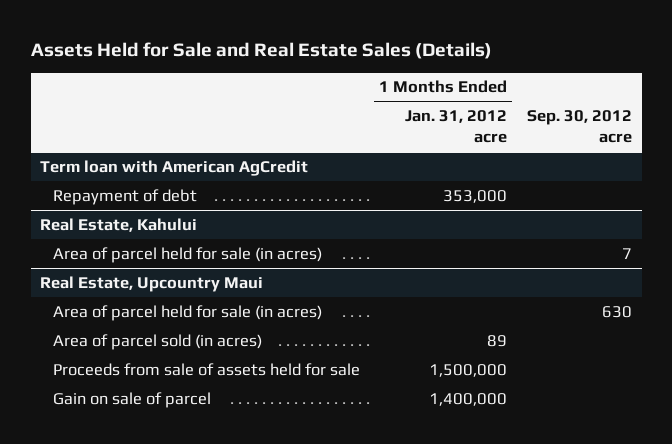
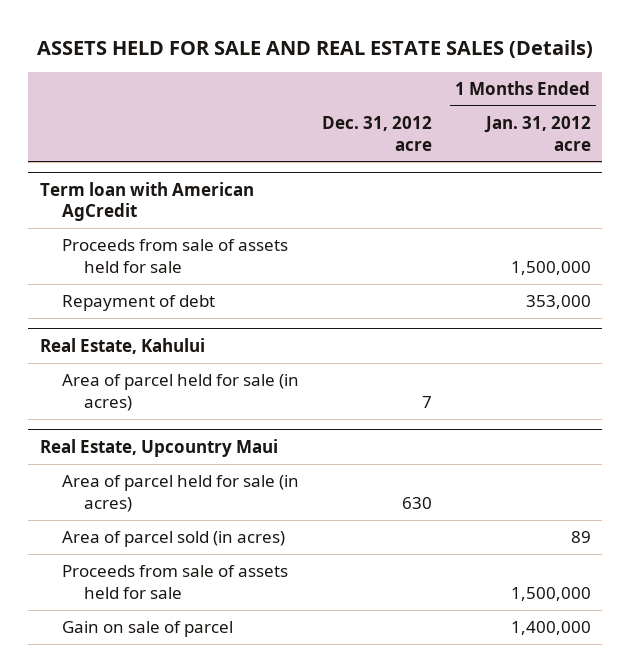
- Assets Held for Sale and Real Estate Sales (Details)
+ ASSETS HELD FOR SALE AND REAL ESTATE SALES (Details)
- | 1 Months Ended Jan. 31, 2012 acre | Sep. 30, 2012 acre
+ | Dec. 31, 2012 acre | 1 Months Ended Jan. 31, 2012 acre
@ Term loan with American AgCredit
+ Proceeds from sale of assets held for sale | | 1,500,000

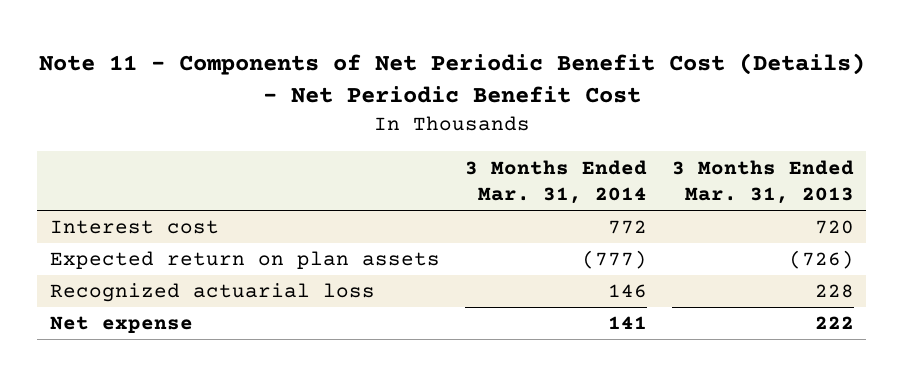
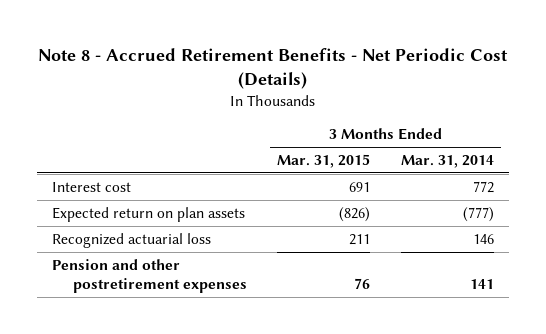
- Note 11 - Components of Net Periodic Benefit Cost (Details) - Net Periodic Benefit Cost
+ Note 8 - Accrued Retirement Benefits - Net Periodic Cost (Details)
- | 3 Months Ended Mar. 31, 2014 | 3 Months Ended Mar. 31, 2013
+ | 3 Months Ended Mar. 31, 2015 | 3 Months Ended Mar. 31, 2014
- Net expense | 141 | 222
+ Pension and other postretirement expenses | 76 | 141

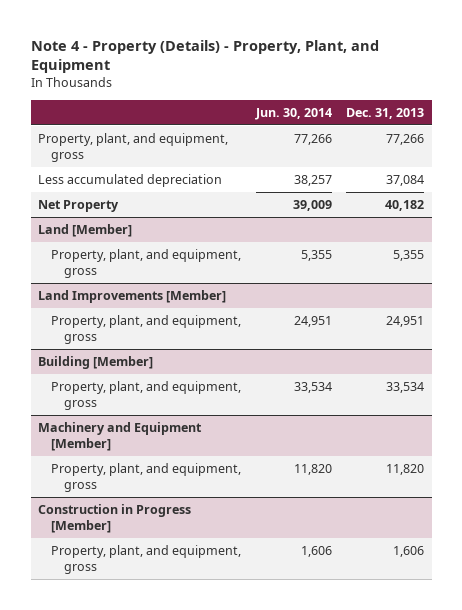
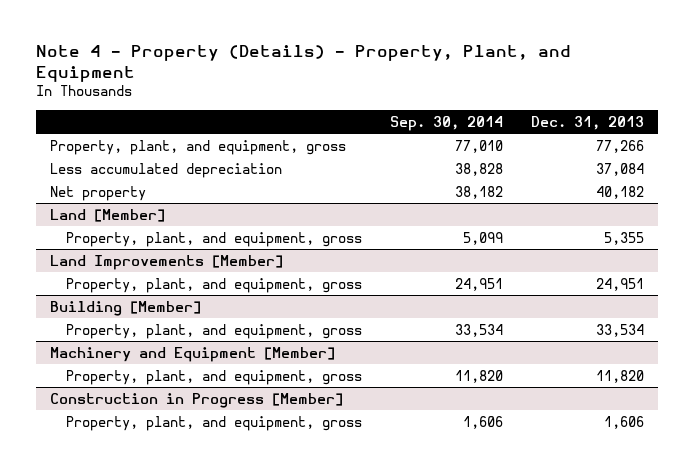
- | Jun. 30, 2014 | Dec. 31, 2013
+ | Sep. 30, 2014 | Dec. 31, 2013
- Net Property | 39,009 | 40,182
+ Net property | 38,182 | 40,182

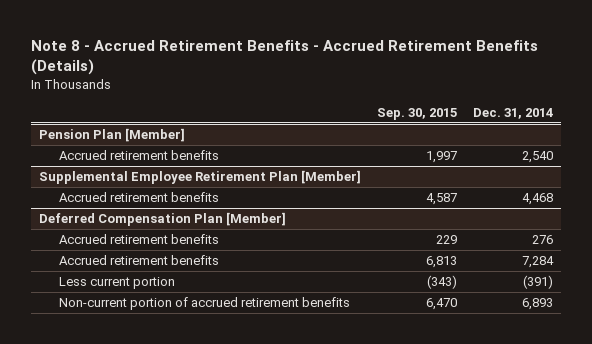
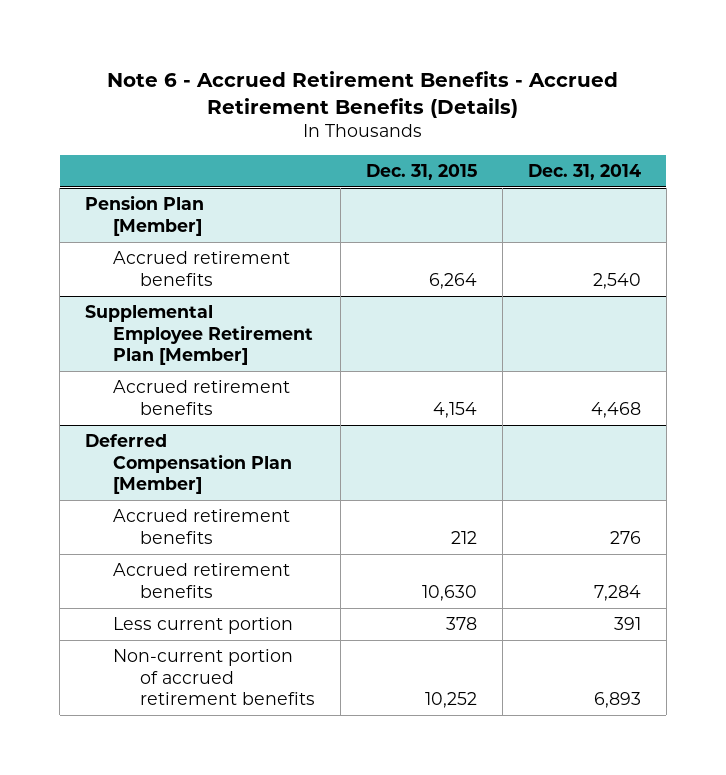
- Note 8 - Accrued Retirement Benefits - Accrued Retirement Benefits (Details)
+ Note 6 - Accrued Retirement Benefits - Accrued Retirement Benefits (Details)
- | Sep. 30, 2015 | Dec. 31, 2014
+ | Dec. 31, 2015 | Dec. 31, 2014
@ Deferred Compensation Plan [Member]
- Less current portion | (343) | (391)
+ Less current portion | 378 | 391

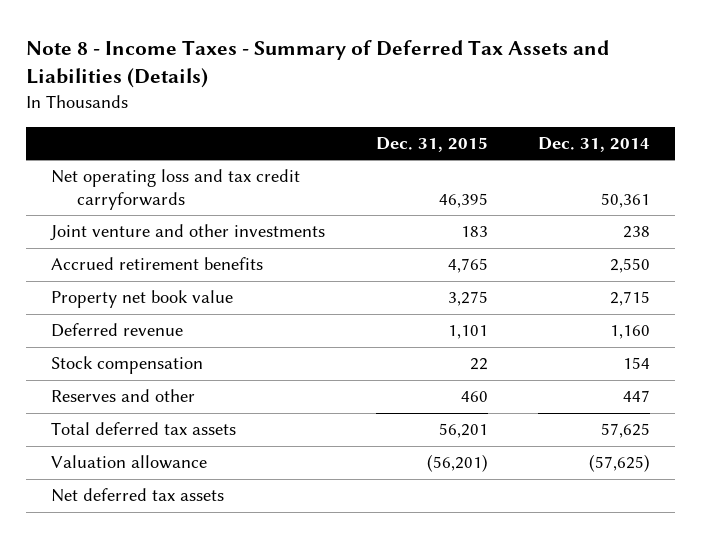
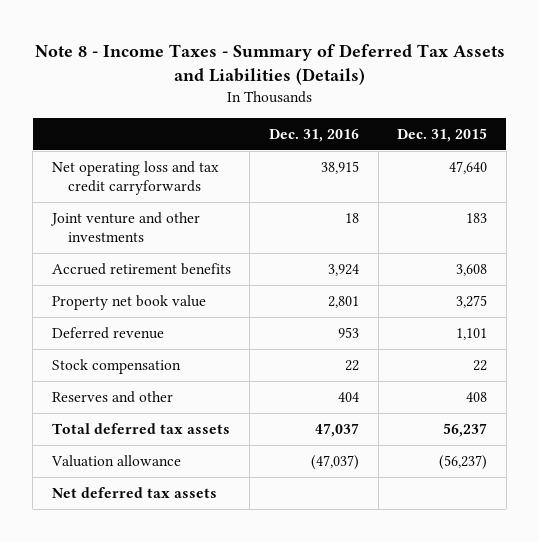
- | Dec. 31, 2015 | Dec. 31, 2014
+ | Dec. 31, 2016 | Dec. 31, 2015
- Net operating loss and tax credit carryforwards | 46,395 | 50,361
+ Net operating loss and tax credit carryforwards | 38,915 | 47,640
- Accrued retirement benefits | 4,765 | 2,550
+ Accrued retirement benefits | 3,924 | 3,608
- Reserves and other | 460 | 447
- Total deferred tax assets | 56,201 | 57,625
- Valuation allowance | (56,201) | (57,625)
+ Reserves and other | 404 | 408
+ Total deferred tax assets | 47,037 | 56,237
+ Valuation allowance | (47,037) | (56,237)

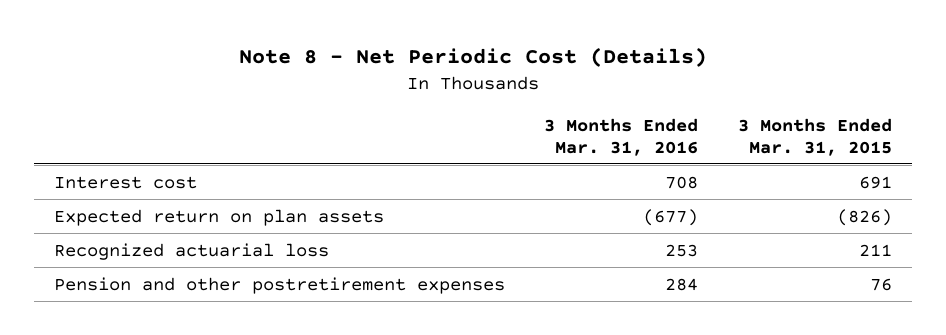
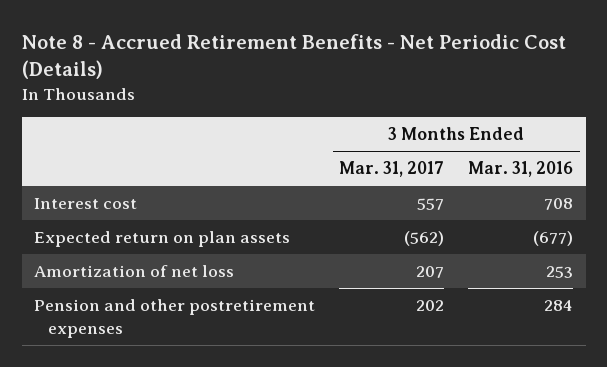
- Note 8 - Net Periodic Cost (Details)
+ Note 8 - Accrued Retirement Benefits - Net Periodic Cost (Details)
- | 3 Months Ended Mar. 31, 2016 | 3 Months Ended Mar. 31, 2015
+ | 3 Months Ended Mar. 31, 2017 | 3 Months Ended Mar. 31, 2016
- Recognized actuarial loss | 253 | 211
+ Amortization of net loss | 207 | 253

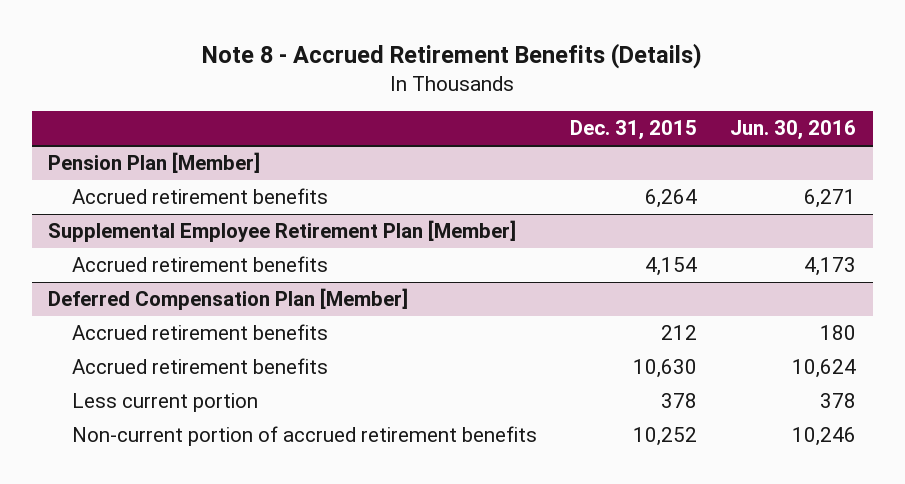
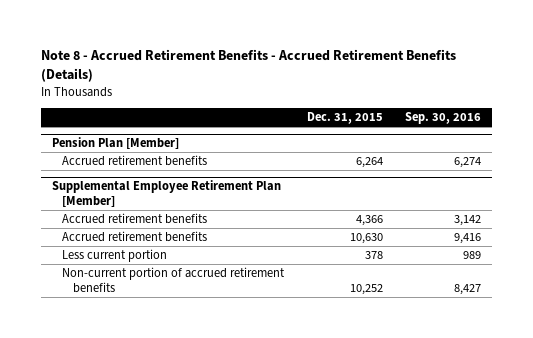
- Note 8 - Accrued Retirement Benefits (Details)
+ Note 8 - Accrued Retirement Benefits - Accrued Retirement Benefits (Details)
- | Dec. 31, 2015 | Jun. 30, 2016
+ | Dec. 31, 2015 | Sep. 30, 2016
@ Supplemental Employee Retirement Plan [Member]
- Accrued retirement benefits | 4,154 | 4,173
- Deferred Compensation Plan [Member]
- Accrued retirement benefits | 212 | 180
@ Supplemental Employee Retirement Plan [Member]
+ Accrued retirement benefits | 4,366 | 3,142

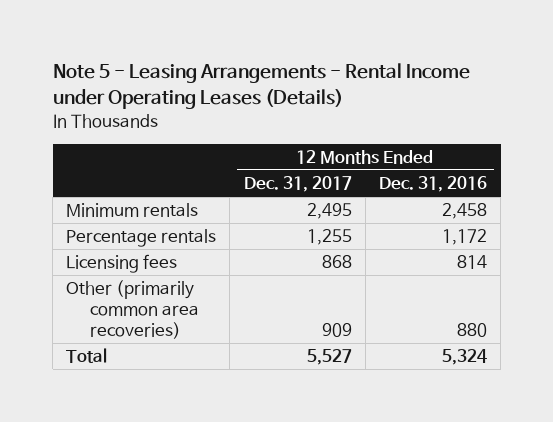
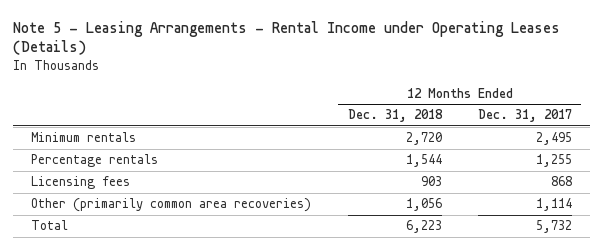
- | 12 Months Ended Dec. 31, 2017 | 12 Months Ended Dec. 31, 2016
+ | 12 Months Ended Dec. 31, 2018 | 12 Months Ended Dec. 31, 2017
- Other (primarily common area recoveries) | 909 | 880
- Total | 5,527 | 5,324
+ Other (primarily common area recoveries) | 1,056 | 1,114
+ Total | 6,223 | 5,732

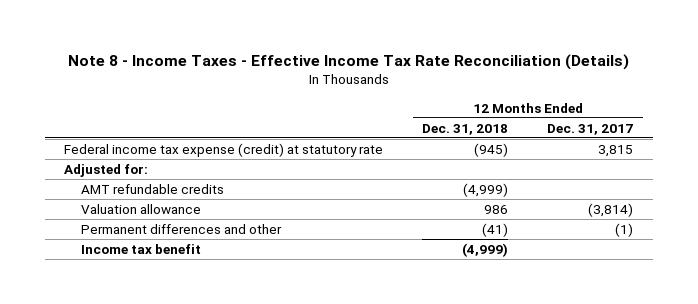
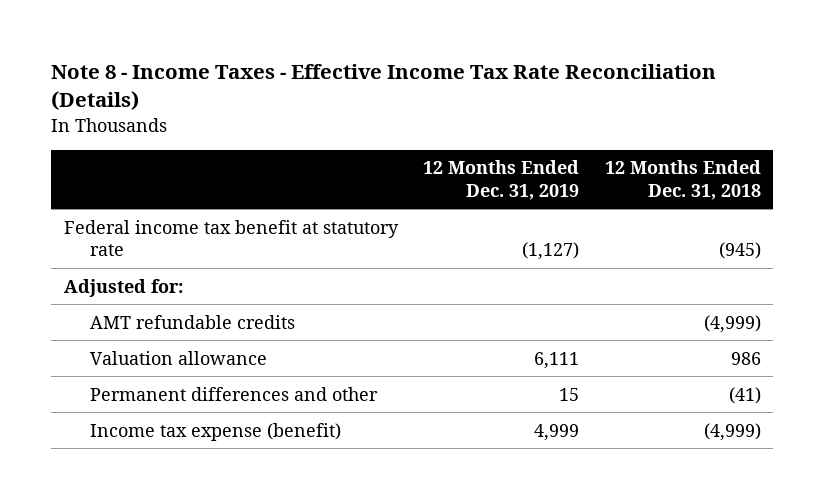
- | 12 Months Ended Dec. 31, 2018 | 12 Months Ended Dec. 31, 2017
+ | 12 Months Ended Dec. 31, 2019 | 12 Months Ended Dec. 31, 2018
- Federal income tax expense (credit) at statutory rate | (945) | 3,815
+ Federal income tax benefit at statutory rate | (1,127) | (945)
- Income tax benefit | (4,999) |
+ Income tax expense (benefit) | 4,999 | (4,999)

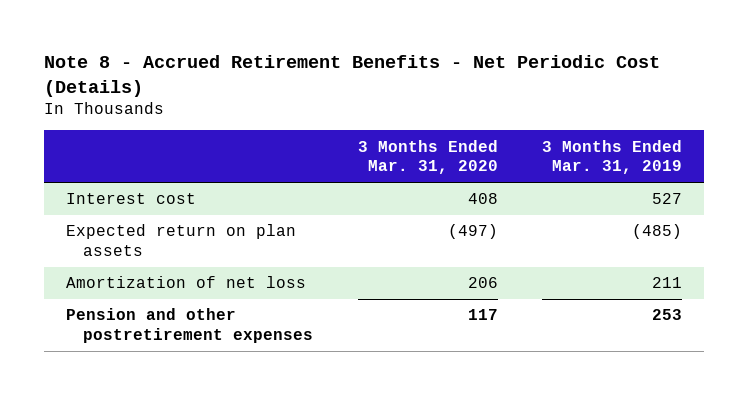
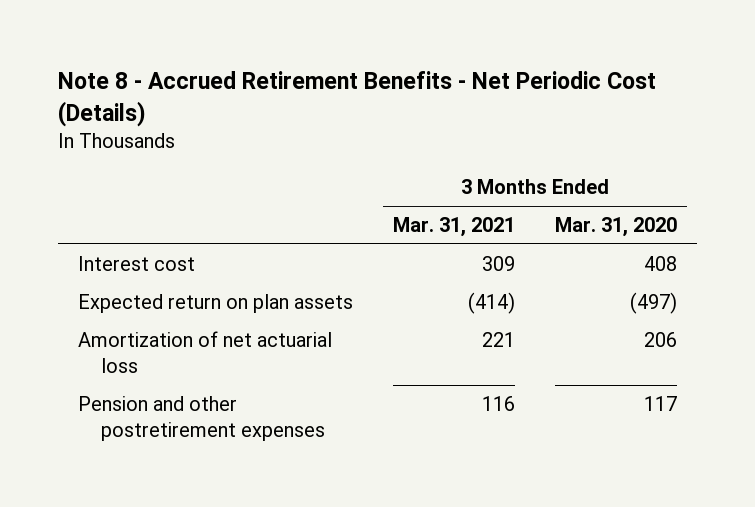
- | 3 Months Ended Mar. 31, 2020 | 3 Months Ended Mar. 31, 2019
+ | 3 Months Ended Mar. 31, 2021 | 3 Months Ended Mar. 31, 2020
- Amortization of net loss | 206 | 211
+ Amortization of net actuarial loss | 221 | 206

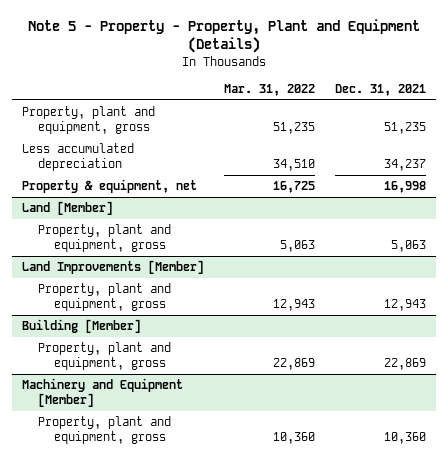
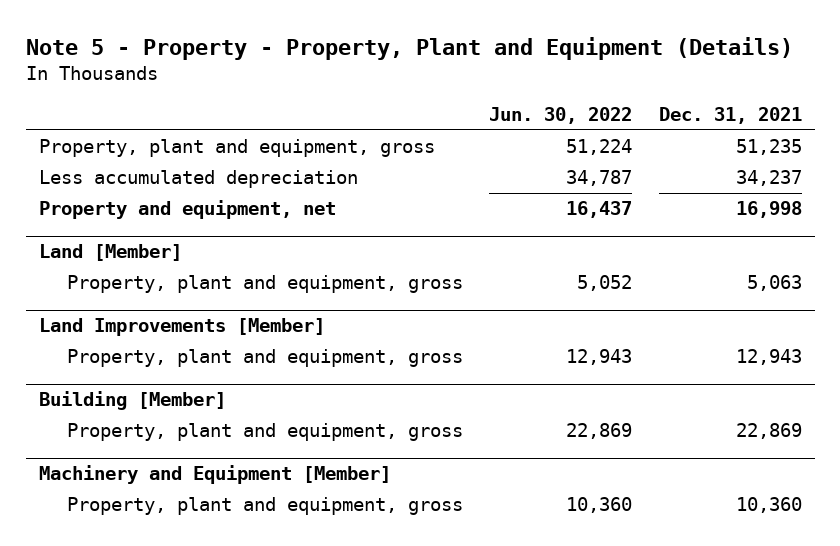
- | Mar. 31, 2022 | Dec. 31, 2021
+ | Jun. 30, 2022 | Dec. 31, 2021
- Property & equipment, net | 16,725 | 16,998
+ Property and equipment, net | 16,437 | 16,998

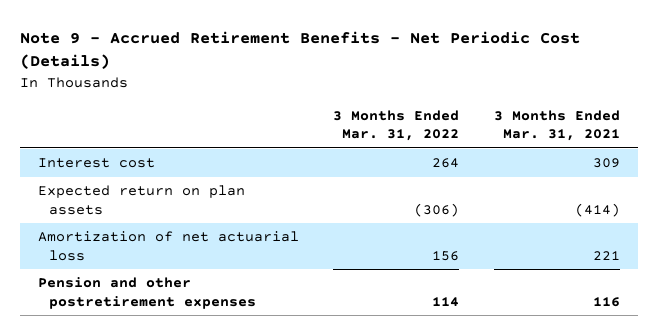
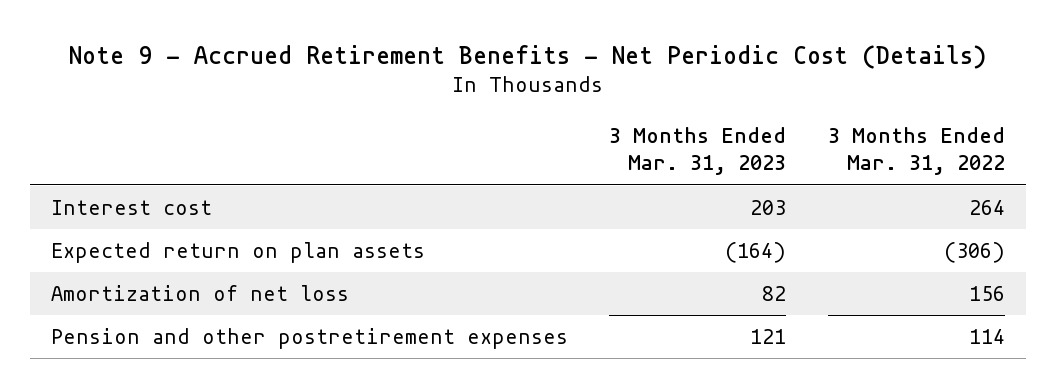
- | 3 Months Ended Mar. 31, 2022 | 3 Months Ended Mar. 31, 2021
+ | 3 Months Ended Mar. 31, 2023 | 3 Months Ended Mar. 31, 2022
- Amortization of net actuarial loss | 156 | 221
+ Amortization of net loss | 82 | 156

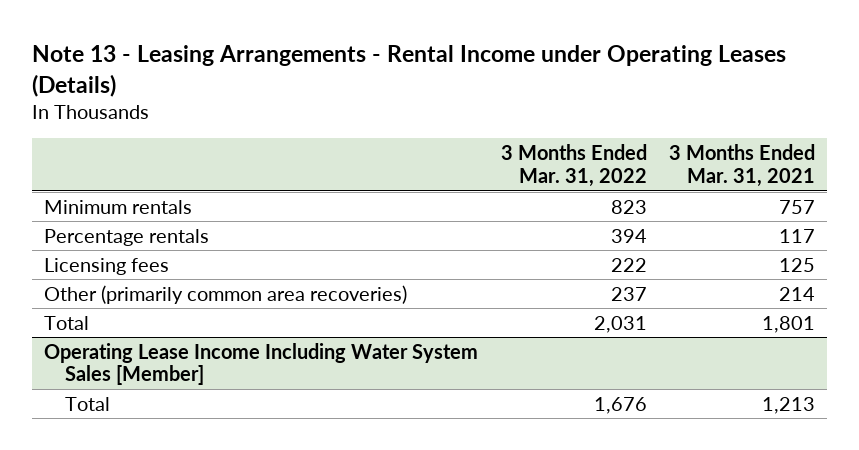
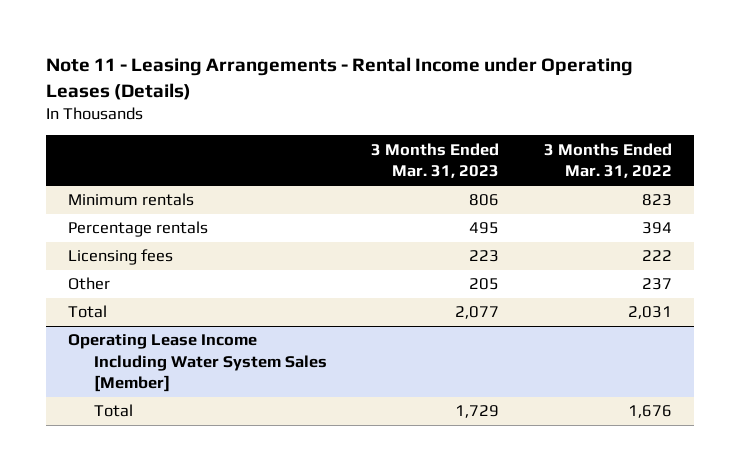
- Note 13 - Leasing Arrangements - Rental Income under Operating Leases (Details)
+ Note 11 - Leasing Arrangements - Rental Income under Operating Leases (Details)
- | 3 Months Ended Mar. 31, 2022 | 3 Months Ended Mar. 31, 2021
+ | 3 Months Ended Mar. 31, 2023 | 3 Months Ended Mar. 31, 2022
- Other (primarily common area recoveries) | 237 | 214
+ Other | 205 | 237

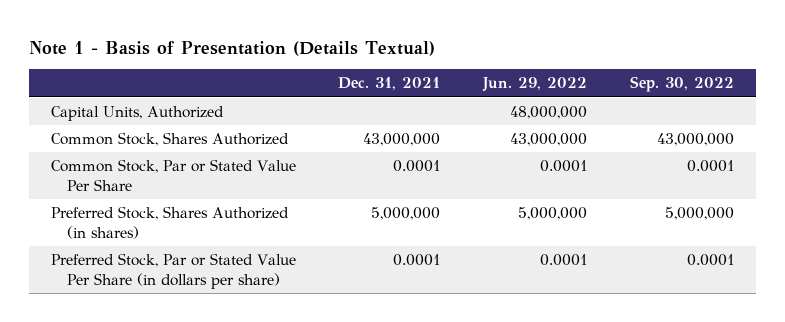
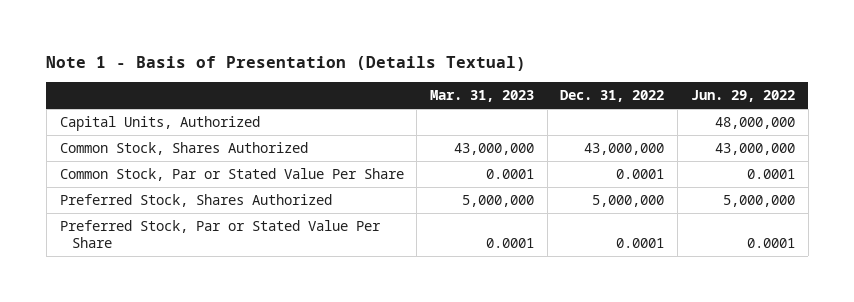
- | Dec. 31, 2021 | Jun. 29, 2022 | Sep. 30, 2022
+ | Mar. 31, 2023 | Dec. 31, 2022 | Jun. 29, 2022
- Preferred Stock, Shares Authorized (in shares) | 5,000,000 | 5,000,000 | 5,000,000
- Preferred Stock, Par or Stated Value Per Share (in dollars per share) | 0.0001 | 0.0001 | 0.0001
+ Preferred Stock, Shares Authorized | 5,000,000 | 5,000,000 | 5,000,000
+ Preferred Stock, Par or Stated Value Per Share | 0.0001 | 0.0001 | 0.0001

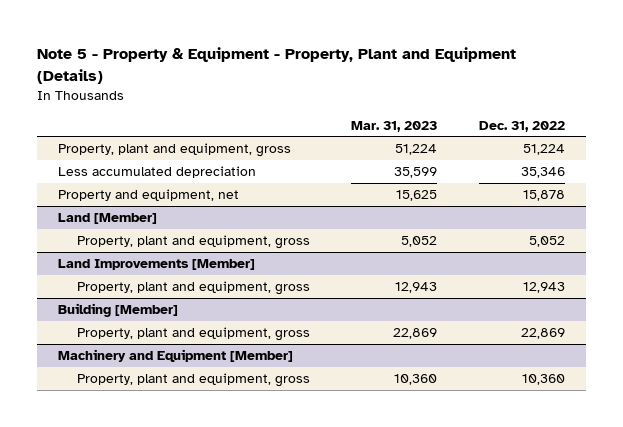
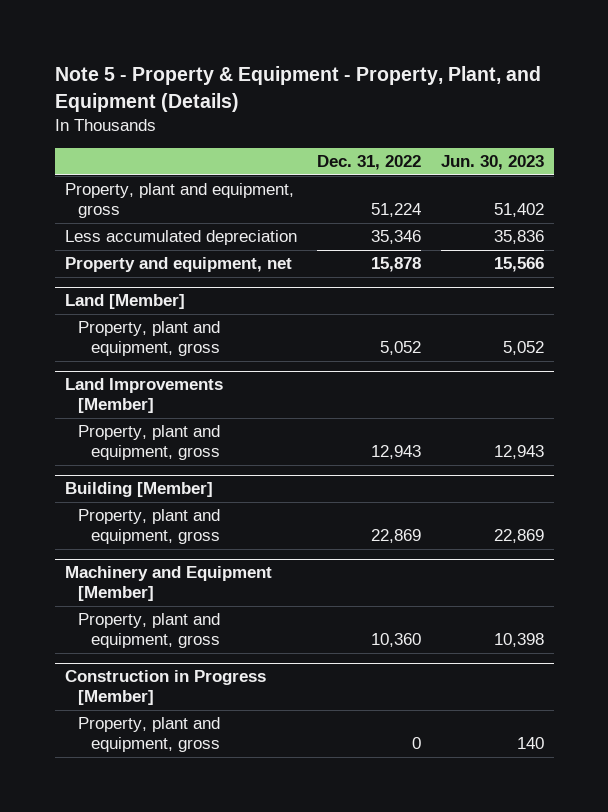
- Note 5 - Property & Equipment - Property, Plant and Equipment (Details)
+ Note 5 - Property & Equipment - Property, Plant, and Equipment (Details)
- | Mar. 31, 2023 | Dec. 31, 2022
+ | Dec. 31, 2022 | Jun. 30, 2023
+ Construction in Progress [Member]
+ Property, plant and equipment, gross | 0 | 140

